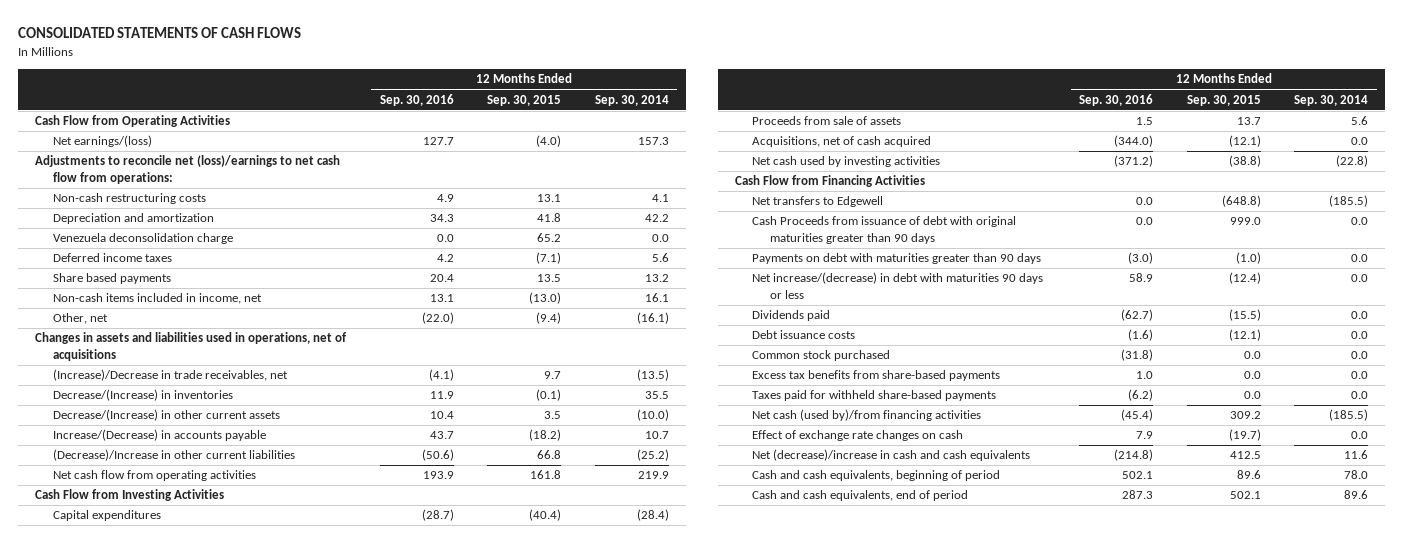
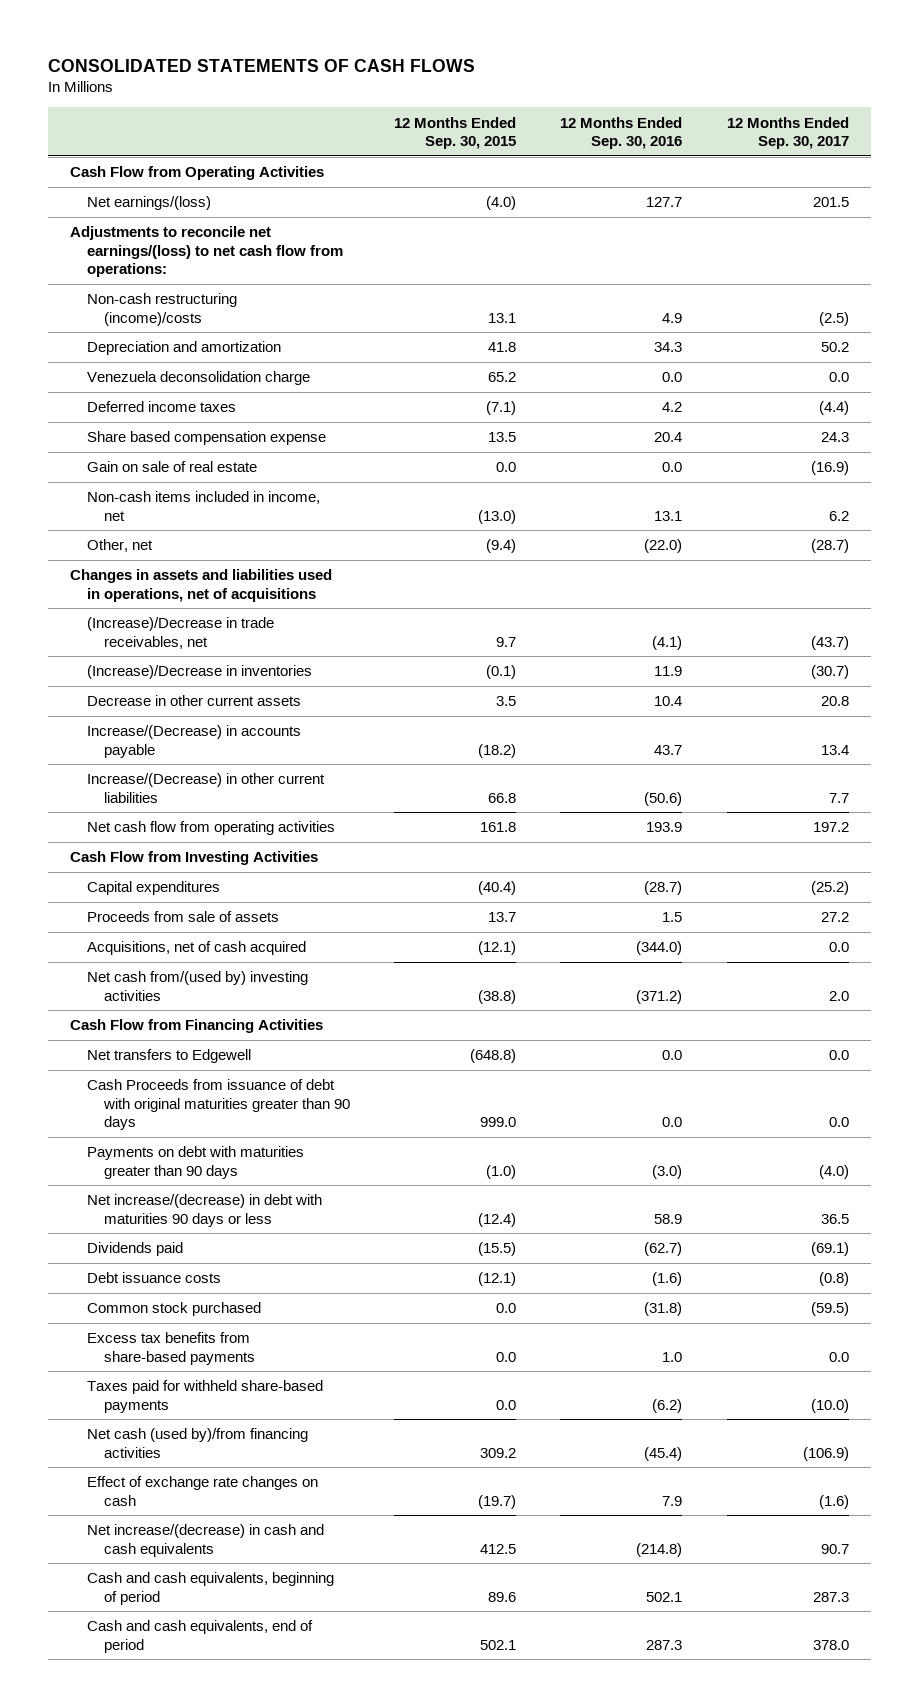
- | 12 Months Ended Sep. 30, 2016 | 12 Months Ended Sep. 30, 2015 | 12 Months Ended Sep. 30, 2014
+ | 12 Months Ended Sep. 30, 2015 | 12 Months Ended Sep. 30, 2016 | 12 Months Ended Sep. 30, 2017
- Adjustments to reconcile net (loss)/earnings to net cash flow from operations:
- Non-cash restructuring costs | 4.9 | 13.1 | 4.1
+ Adjustments to reconcile net earnings/(loss) to net cash flow from operations:
+ Non-cash restructuring (income)/costs | 13.1 | 4.9 | (2.5)
- Share based payments | 20.4 | 13.5 | 13.2
+ Share based compensation expense | 13.5 | 20.4 | 24.3
+ Gain on sale of real estate | 0.0 | 0.0 | (16.9)
- Decrease/(Increase) in inventories | 11.9 | (0.1) | 35.5
- Decrease/(Increase) in other current assets | 10.4 | 3.5 | (10.0)
+ (Increase)/Decrease in inventories | (0.1) | 11.9 | (30.7)
+ Decrease in other current assets | 3.5 | 10.4 | 20.8
- (Decrease)/Increase in other current liabilities | (50.6) | 66.8 | (25.2)
+ Increase/(Decrease) in other current liabilities | 66.8 | (50.6) | 7.7
- Net cash used by investing activities | (371.2) | (38.8) | (22.8)
+ Net cash from/(used by) investing activities | (38.8) | (371.2) | 2.0
- Net (decrease)/increase in cash and cash equivalents | (214.8) | 412.5 | 11.6
+ Net increase/(decrease) in cash and cash equivalents | 412.5 | (214.8) | 90.7

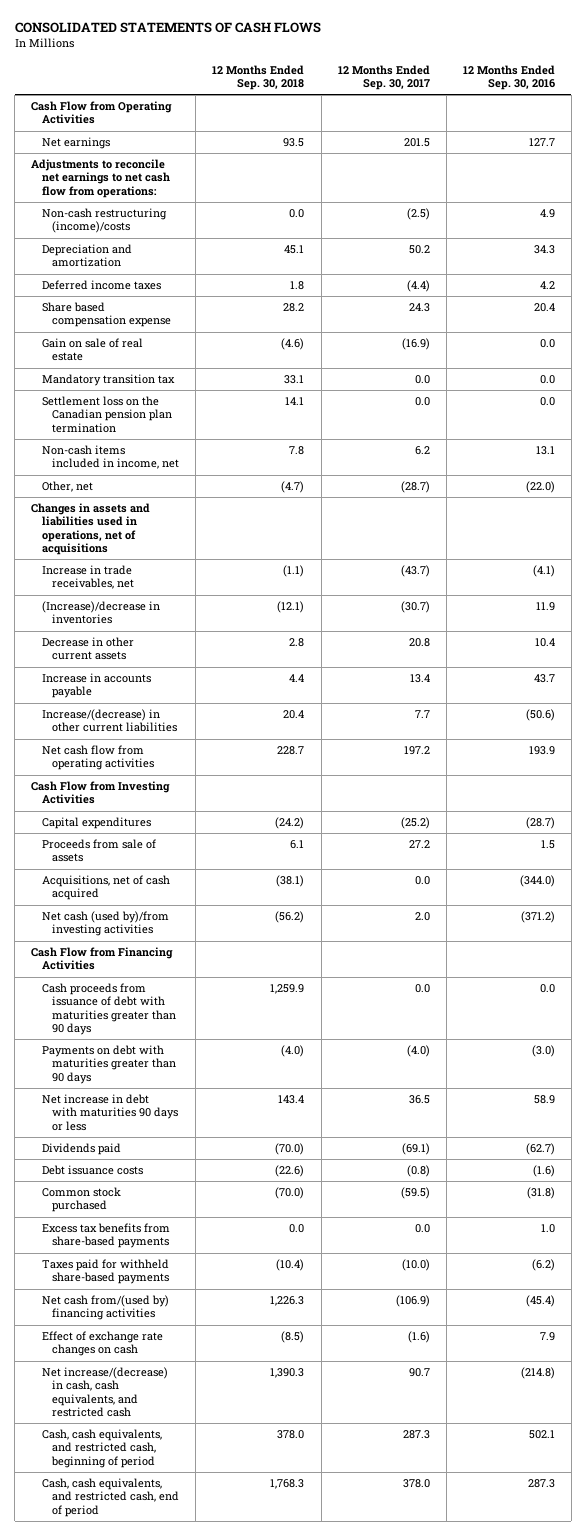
- | 12 Months Ended Sep. 30, 2015 | 12 Months Ended Sep. 30, 2016 | 12 Months Ended Sep. 30, 2017
+ | 12 Months Ended Sep. 30, 2018 | 12 Months Ended Sep. 30, 2017 | 12 Months Ended Sep. 30, 2016
- Net earnings/(loss) | (4.0) | 127.7 | 201.5
- Adjustments to reconcile net earnings/(loss) to net cash flow from operations:
+ Net earnings | 93.5 | 201.5 | 127.7
+ Adjustments to reconcile net earnings to net cash flow from operations:
- Venezuela deconsolidation charge | 65.2 | 0.0 | 0.0
+ Mandatory transition tax | 33.1 | 0.0 | 0.0
+ Settlement loss on the Canadian pension plan termination | 14.1 | 0.0 | 0.0
- (Increase)/Decrease in trade receivables, net | 9.7 | (4.1) | (43.7)
- (Increase)/Decrease in inventories | (0.1) | 11.9 | (30.7)
+ Increase in trade receivables, net | (1.1) | (43.7) | (4.1)
+ (Increase)/decrease in inventories | (12.1) | (30.7) | 11.9
- Increase/(Decrease) in accounts payable | (18.2) | 43.7 | 13.4
- Increase/(Decrease) in other current liabilities | 66.8 | (50.6) | 7.7
+ Increase in accounts payable | 4.4 | 13.4 | 43.7
+ Increase/(decrease) in other current liabilities | 20.4 | 7.7 | (50.6)
- Net cash from/(used by) investing activities | (38.8) | (371.2) | 2.0
+ Net cash (used by)/from investing activities | (56.2) | 2.0 | (371.2)
- Net transfers to Edgewell | (648.8) | 0.0 | 0.0
- Cash Proceeds from issuance of debt with original maturities greater than 90 days | 999.0 | 0.0 | 0.0
+ Cash proceeds from issuance of debt with maturities greater than 90 days | 1,259.9 | 0.0 | 0.0
- Net increase/(decrease) in debt with maturities 90 days or less | (12.4) | 58.9 | 36.5
+ Net increase in debt with maturities 90 days or less | 143.4 | 36.5 | 58.9
- Net cash (used by)/from financing activities | 309.2 | (45.4) | (106.9)
+ Net cash from/(used by) financing activities | 1,226.3 | (106.9) | (45.4)
- Net increase/(decrease) in cash and cash equivalents | 412.5 | (214.8) | 90.7
- Cash and cash equivalents, beginning of period | 89.6 | 502.1 | 287.3
- Cash and cash equivalents, end of period | 502.1 | 287.3 | 378.0
+ Net increase/(decrease) in cash, cash equivalents, and restricted cash | 1,390.3 | 90.7 | (214.8)
+ Cash, cash equivalents, and restricted cash, beginning of period | 378.0 | 287.3 | 502.1
+ Cash, cash equivalents, and restricted cash, end of period | 1,768.3 | 378.0 | 287.3

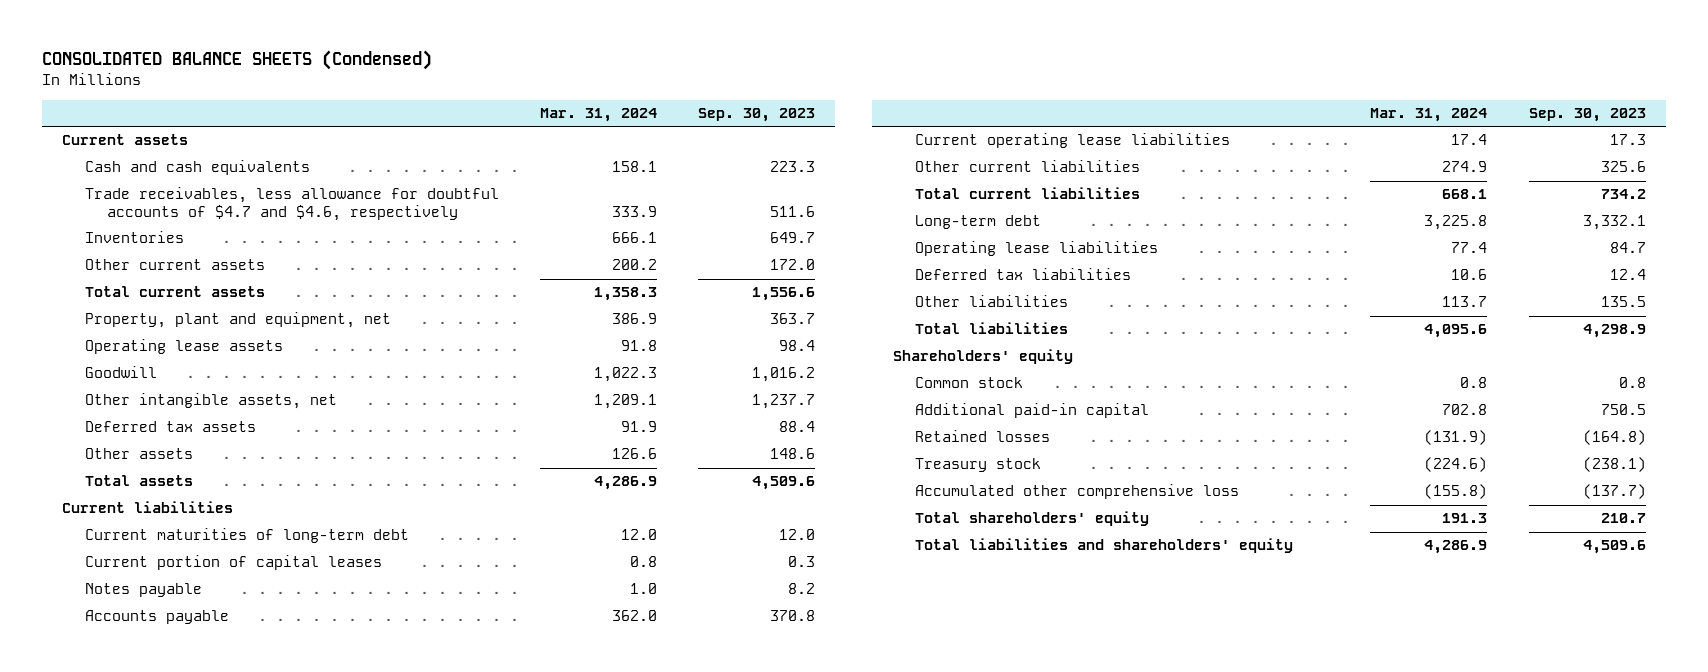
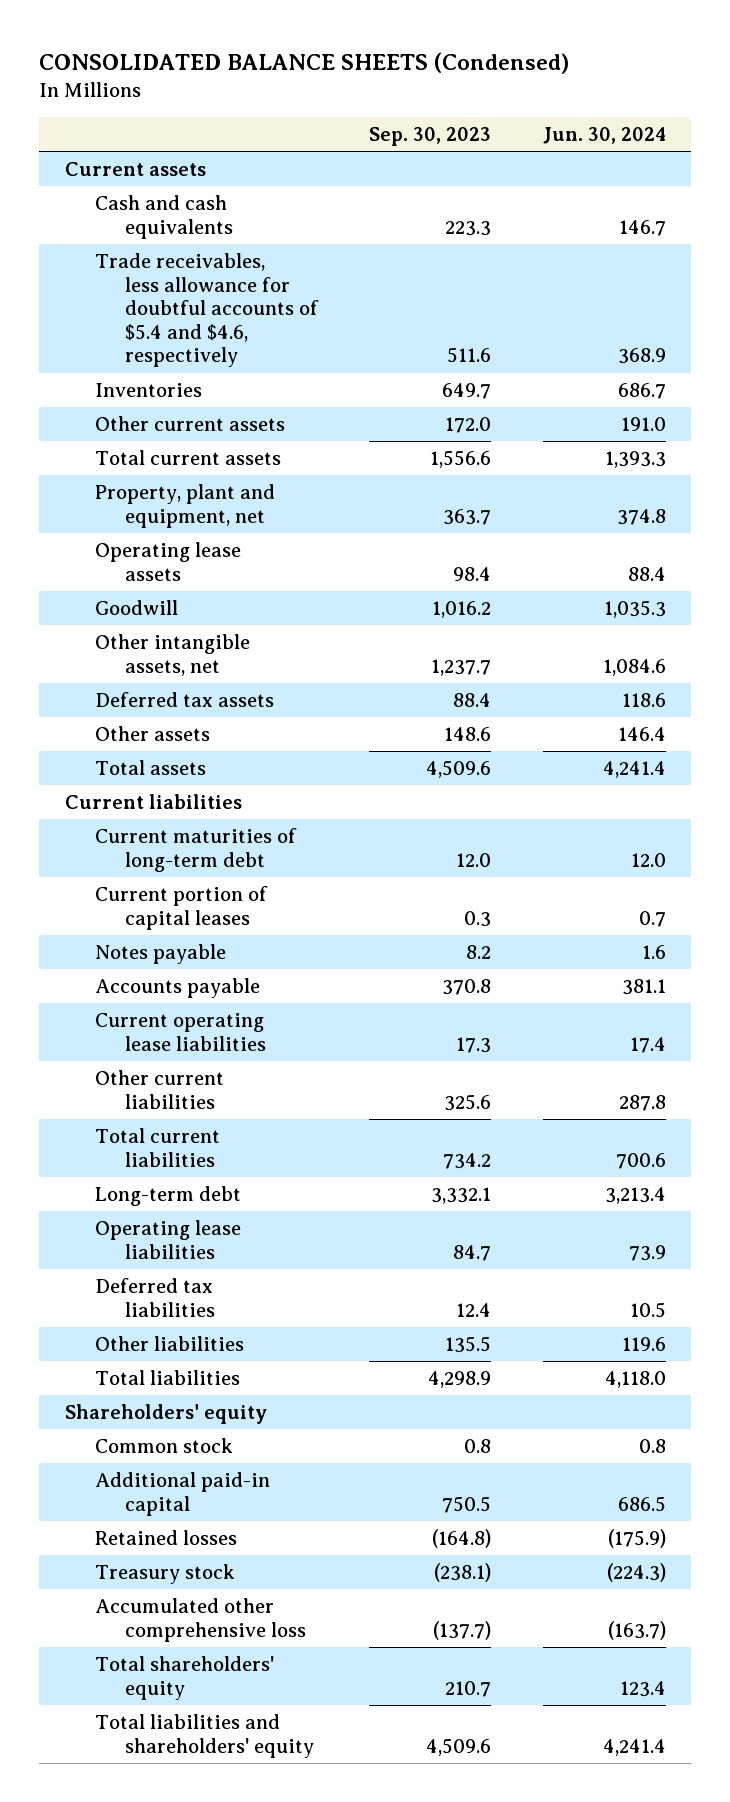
- | Mar. 31, 2024 | Sep. 30, 2023
+ | Sep. 30, 2023 | Jun. 30, 2024
- Trade receivables, less allowance for doubtful accounts of $4.7 and $4.6, respectively | 333.9 | 511.6
+ Trade receivables, less allowance for doubtful accounts of $5.4 and $4.6, respectively | 511.6 | 368.9

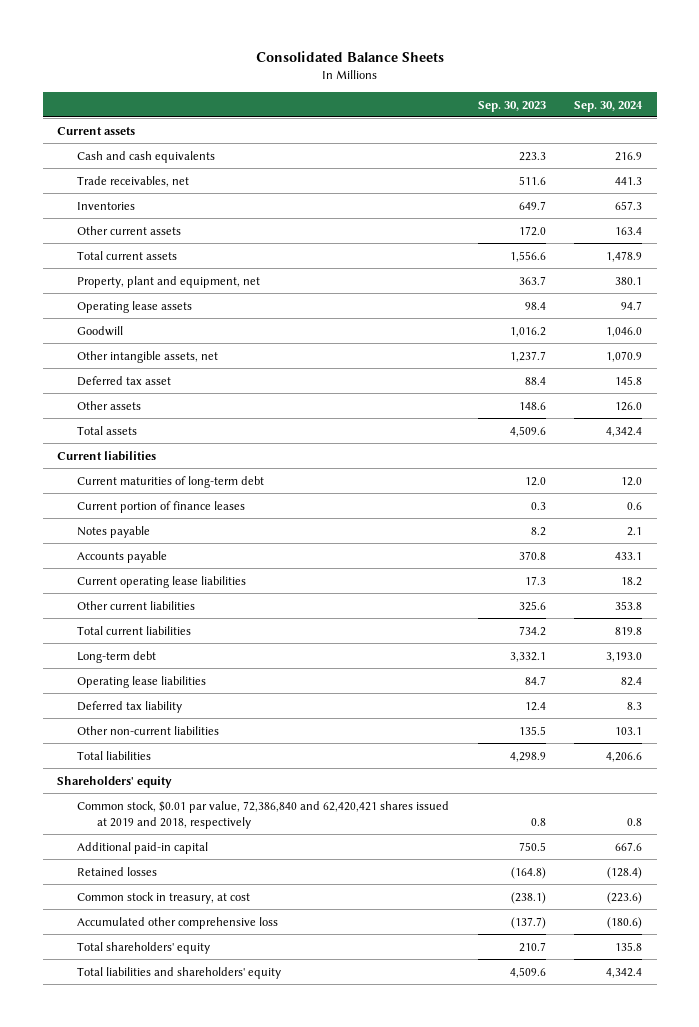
- CONSOLIDATED BALANCE SHEETS (Condensed)
+ Consolidated Balance Sheets
- | Sep. 30, 2023 | Jun. 30, 2024
+ | Sep. 30, 2023 | Sep. 30, 2024
- Trade receivables, less allowance for doubtful accounts of $5.4 and $4.6, respectively | 511.6 | 368.9
+ Trade receivables, net | 511.6 | 441.3
- Deferred tax assets | 88.4 | 118.6
+ Deferred tax asset | 88.4 | 145.8
- Current portion of capital leases | 0.3 | 0.7
+ Current portion of finance leases | 0.3 | 0.6
- Deferred tax liabilities | 12.4 | 10.5
- Other liabilities | 135.5 | 119.6
+ Deferred tax liability | 12.4 | 8.3
+ Other non-current liabilities | 135.5 | 103.1
- Common stock | 0.8 | 0.8
+ Common stock, $0.01 par value, 72,386,840 and 62,420,421 shares issued at 2019 and 2018, respectively | 0.8 | 0.8
- Treasury stock | (238.1) | (224.3)
+ Common stock in treasury, at cost | (238.1) | (223.6)

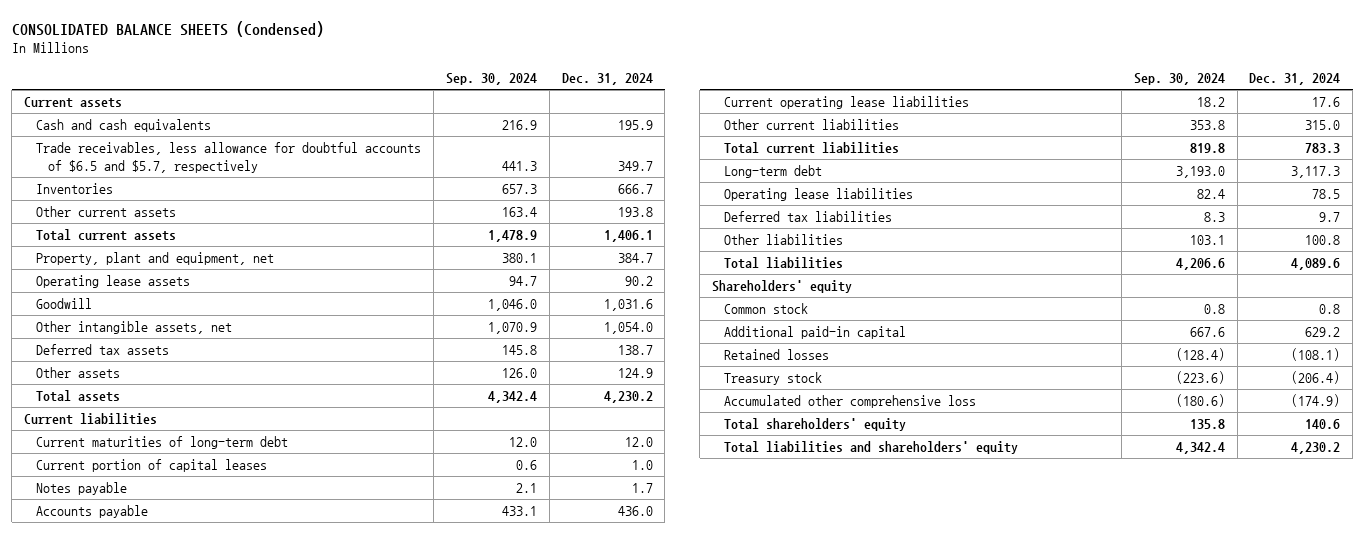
- Consolidated Balance Sheets
+ CONSOLIDATED BALANCE SHEETS (Condensed)
- | Sep. 30, 2023 | Sep. 30, 2024
+ | Sep. 30, 2024 | Dec. 31, 2024
- Trade receivables, net | 511.6 | 441.3
+ Trade receivables, less allowance for doubtful accounts of $6.5 and $5.7, respectively | 441.3 | 349.7
- Deferred tax asset | 88.4 | 145.8
+ Deferred tax assets | 145.8 | 138.7
- Current portion of finance leases | 0.3 | 0.6
+ Current portion of capital leases | 0.6 | 1.0
- Deferred tax liability | 12.4 | 8.3
- Other non-current liabilities | 135.5 | 103.1
+ Deferred tax liabilities | 8.3 | 9.7
+ Other liabilities | 103.1 | 100.8
- Common stock, $0.01 par value, 72,386,840 and 62,420,421 shares issued at 2019 and 2018, respectively | 0.8 | 0.8
+ Common stock | 0.8 | 0.8
- Common stock in treasury, at cost | (238.1) | (223.6)
+ Treasury stock | (223.6) | (206.4)

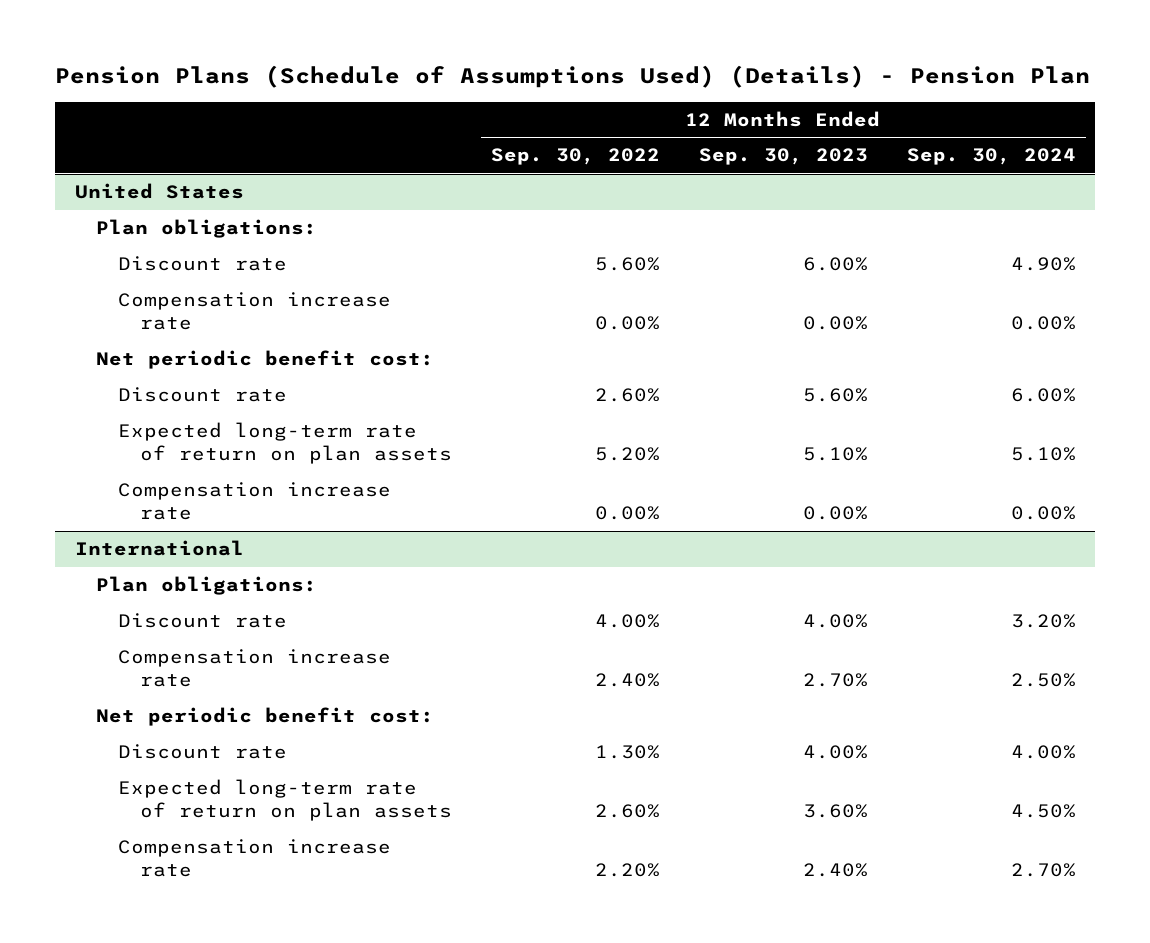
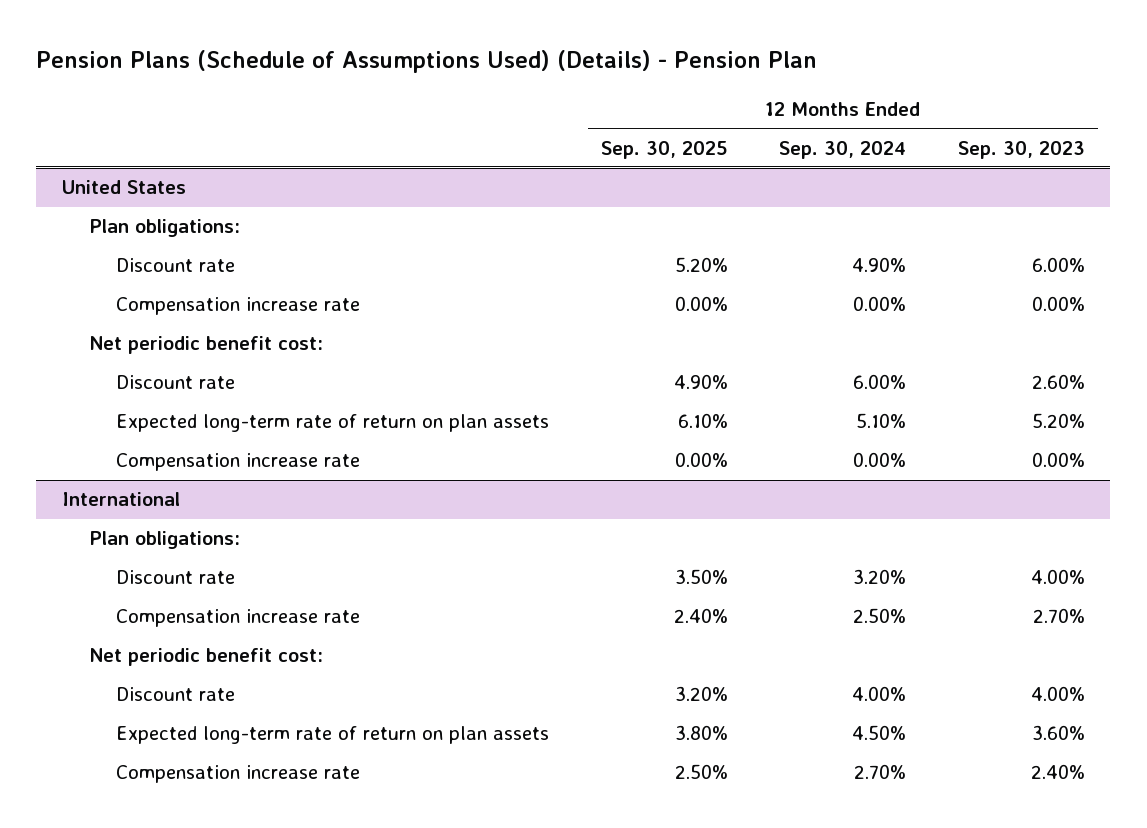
- | 12 Months Ended Sep. 30, 2022 | 12 Months Ended Sep. 30, 2023 | 12 Months Ended Sep. 30, 2024
+ | 12 Months Ended Sep. 30, 2025 | 12 Months Ended Sep. 30, 2024 | 12 Months Ended Sep. 30, 2023
@ United States
- Discount rate | 2.60% | 5.60% | 6.00%
- Expected long-term rate of return on plan assets | 5.20% | 5.10% | 5.10%
+ Discount rate | 4.90% | 6.00% | 2.60%
+ Expected long-term rate of return on plan assets | 6.10% | 5.10% | 5.20%

